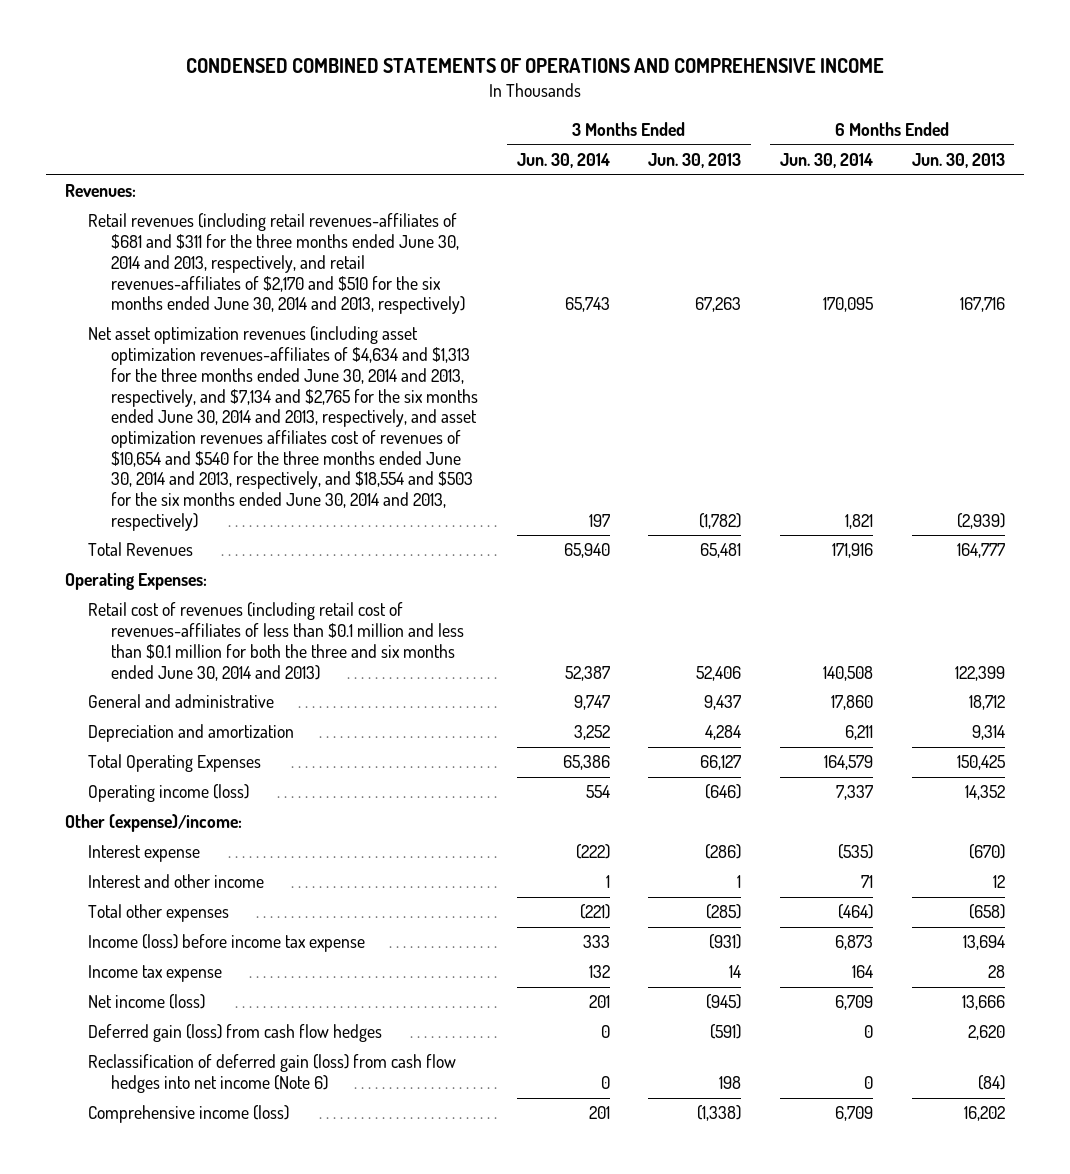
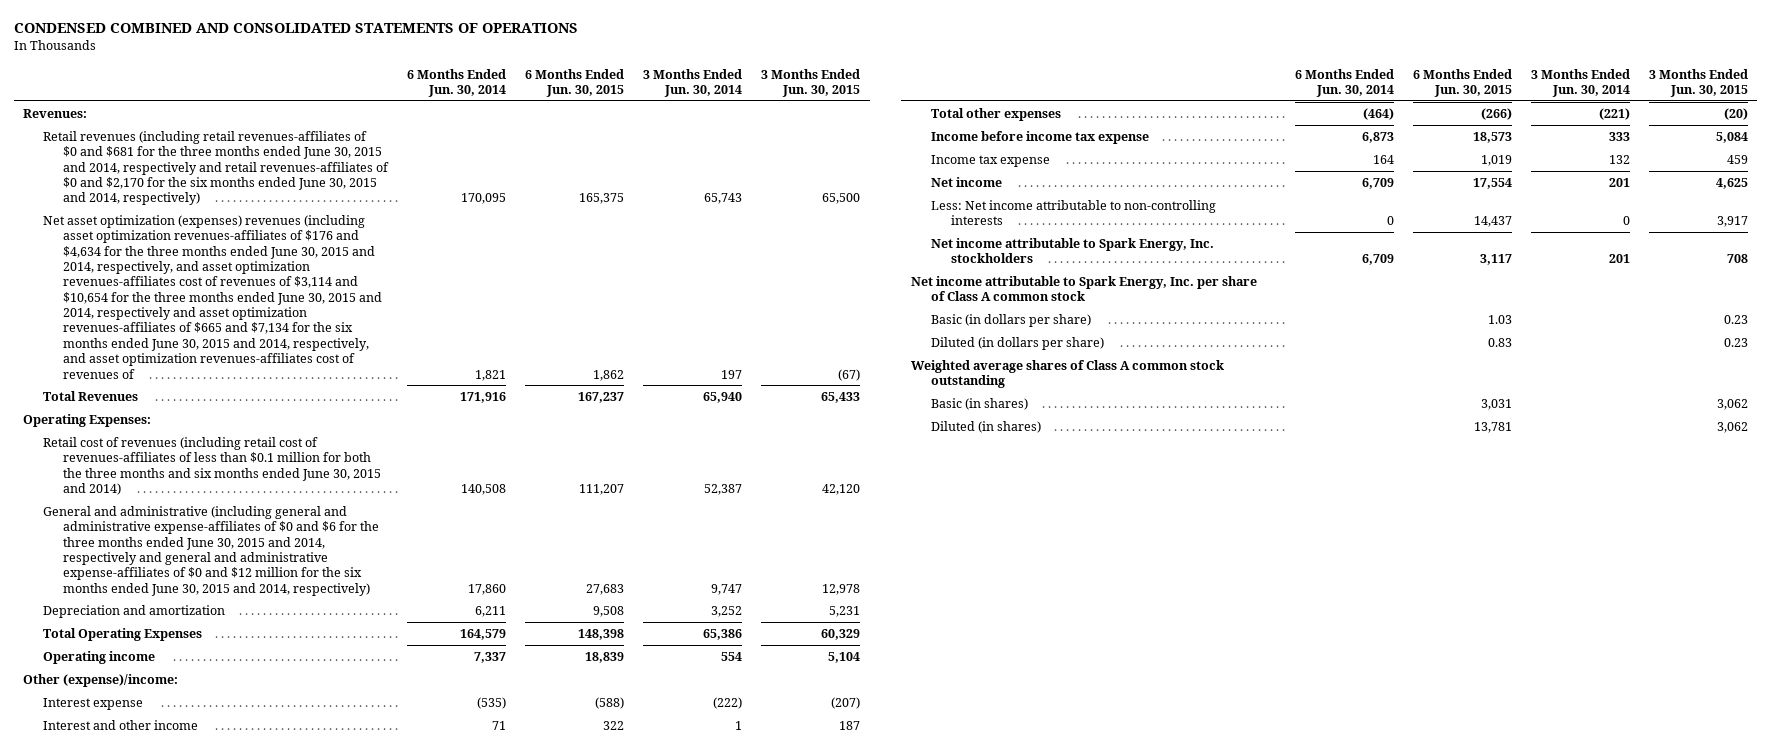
- CONDENSED COMBINED STATEMENTS OF OPERATIONS AND COMPREHENSIVE INCOME
+ CONDENSED COMBINED AND CONSOLIDATED STATEMENTS OF OPERATIONS
- | 3 Months Ended Jun. 30, 2014 | 3 Months Ended Jun. 30, 2013 | 6 Months Ended Jun. 30, 2014 | 6 Months Ended Jun. 30, 2013
+ | 6 Months Ended Jun. 30, 2014 | 6 Months Ended Jun. 30, 2015 | 3 Months Ended Jun. 30, 2014 | 3 Months Ended Jun. 30, 2015
- Retail revenues (including retail revenues-affiliates of $681 and $311 for the three months ended June 30, 2014 and 2013, respectively, and retail revenues-affiliates of $2,170 and $510 for the six months ended June 30, 2014 and 2013, respectively) | 65,743 | 67,263 | 170,095 | 167,716
- Net asset optimization revenues (including asset optimization revenues-affiliates of $4,634 and $1,313 for the three months ended June 30, 2014 and 2013, respectively, and $7,134 and $2,765 for the six months ended June 30, 2014 and 2013, respectively, and asset optimization revenues affiliates cost of revenues of $10,654 and $540 for the three months ended June 30, 2014 and 2013, respectively, and $18,554 and $503 for the six months ended June 30, 2014 and 2013, respectively) | 197 | (1,782) | 1,821 | (2,939)
+ Retail revenues (including retail revenues-affiliates of $0 and $681 for the three months ended June 30, 2015 and 2014, respectively and retail revenues-affiliates of $0 and $2,170 for the six months ended June 30, 2015 and 2014, respectively) | 170,095 | 165,375 | 65,743 | 65,500
+ Net asset optimization (expenses) revenues (including asset optimization revenues-affiliates of $176 and $4,634 for the three months ended June 30, 2015 and 2014, respectively, and asset optimization revenues-affiliates cost of revenues of $3,114 and $10,654 for the three months ended June 30, 2015 and 2014, respectively and asset optimization revenues-affiliates of $665 and $7,134 for the six months ended June 30, 2015 and 2014, respectively, and asset optimization revenues-affiliates cost of revenues of | 1,821 | 1,862 | 197 | (67)
- Retail cost of revenues (including retail cost of revenues-affiliates of less than $0.1 million and less than $0.1 million for both the three and six months ended June 30, 2014 and 2013) | 52,387 | 52,406 | 140,508 | 122,399
- General and administrative | 9,747 | 9,437 | 17,860 | 18,712
+ Retail cost of revenues (including retail cost of revenues-affiliates of less than $0.1 million for both the three months and six months ended June 30, 2015 and 2014) | 140,508 | 111,207 | 52,387 | 42,120
+ General and administrative (including general and administrative expense-affiliates of $0 and $6 for the three months ended June 30, 2015 and 2014, respectively and general and administrative expense-affiliates of $0 and $12 million for the six months ended June 30, 2015 and 2014, respectively) | 17,860 | 27,683 | 9,747 | 12,978
- Operating income (loss) | 554 | (646) | 7,337 | 14,352
+ Operating income | 7,337 | 18,839 | 554 | 5,104
- Income (loss) before income tax expense | 333 | (931) | 6,873 | 13,694
+ Income before income tax expense | 6,873 | 18,573 | 333 | 5,084
- Net income (loss) | 201 | (945) | 6,709 | 13,666
- Deferred gain (loss) from cash flow hedges | 0 | (591) | 0 | 2,620
- Reclassification of deferred gain (loss) from cash flow hedges into net income (Note 6) | 0 | 198 | 0 | (84)
- Comprehensive income (loss) | 201 | (1,338) | 6,709 | 16,202
+ Net income | 6,709 | 17,554 | 201 | 4,625
+ Less: Net income attributable to non-controlling interests | 0 | 14,437 | 0 | 3,917
+ Net income attributable to Spark Energy, Inc. stockholders | 6,709 | 3,117 | 201 | 708
+ Net income attributable to Spark Energy, Inc. per share of Class A common stock
+ Basic (in dollars per share) | | 1.03 | | 0.23
+ Diluted (in dollars per share) | | 0.83 | | 0.23
+ Weighted average shares of Class A common stock outstanding
+ Basic (in shares) | | 3,031 | | 3,062
+ Diluted (in shares) | | 13,781 | | 3,062

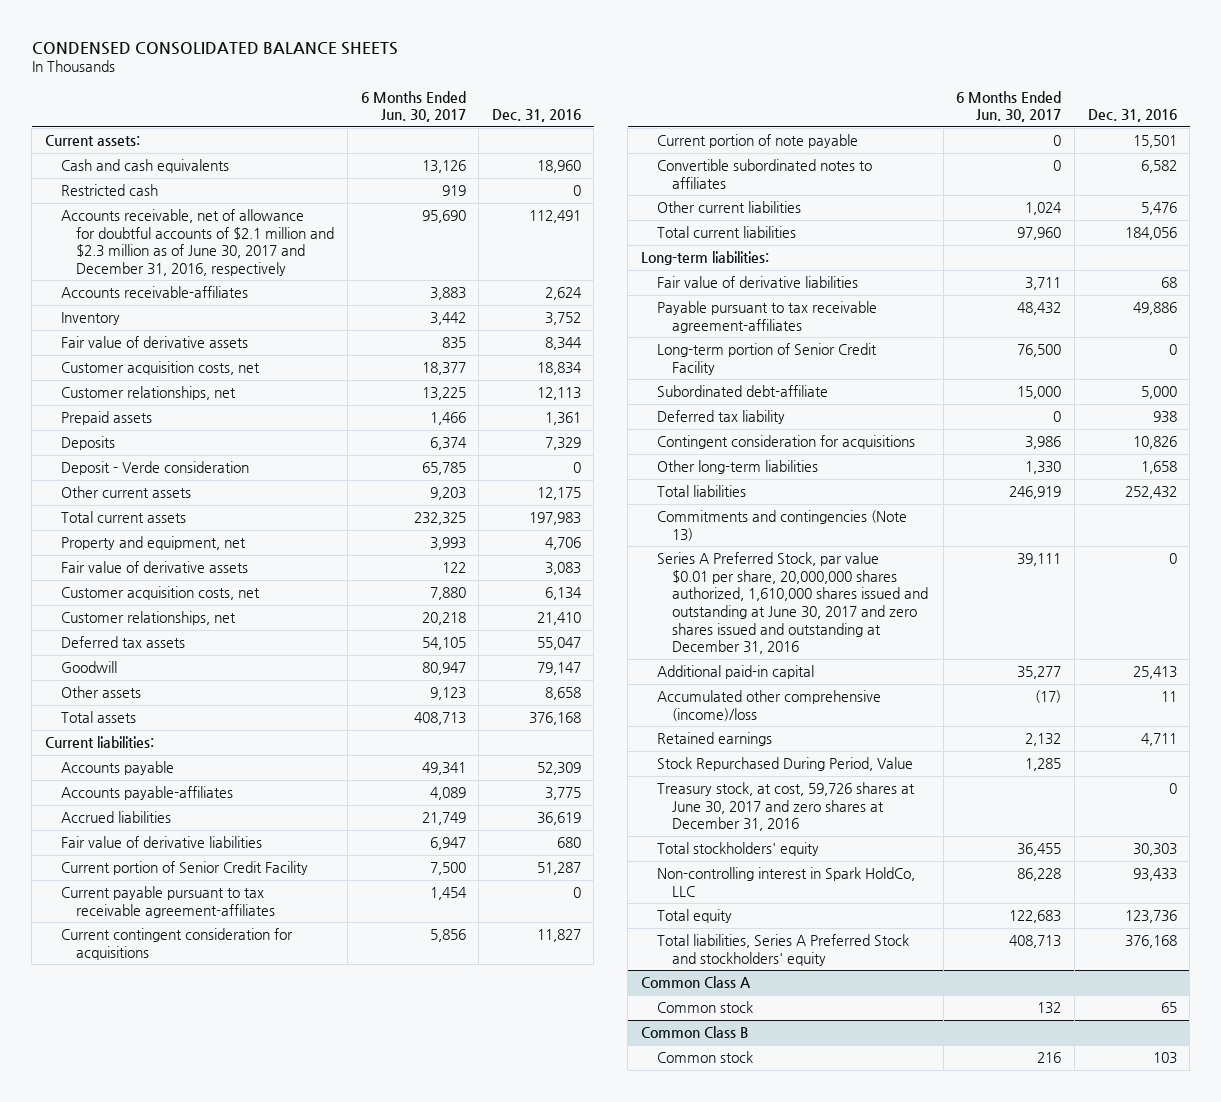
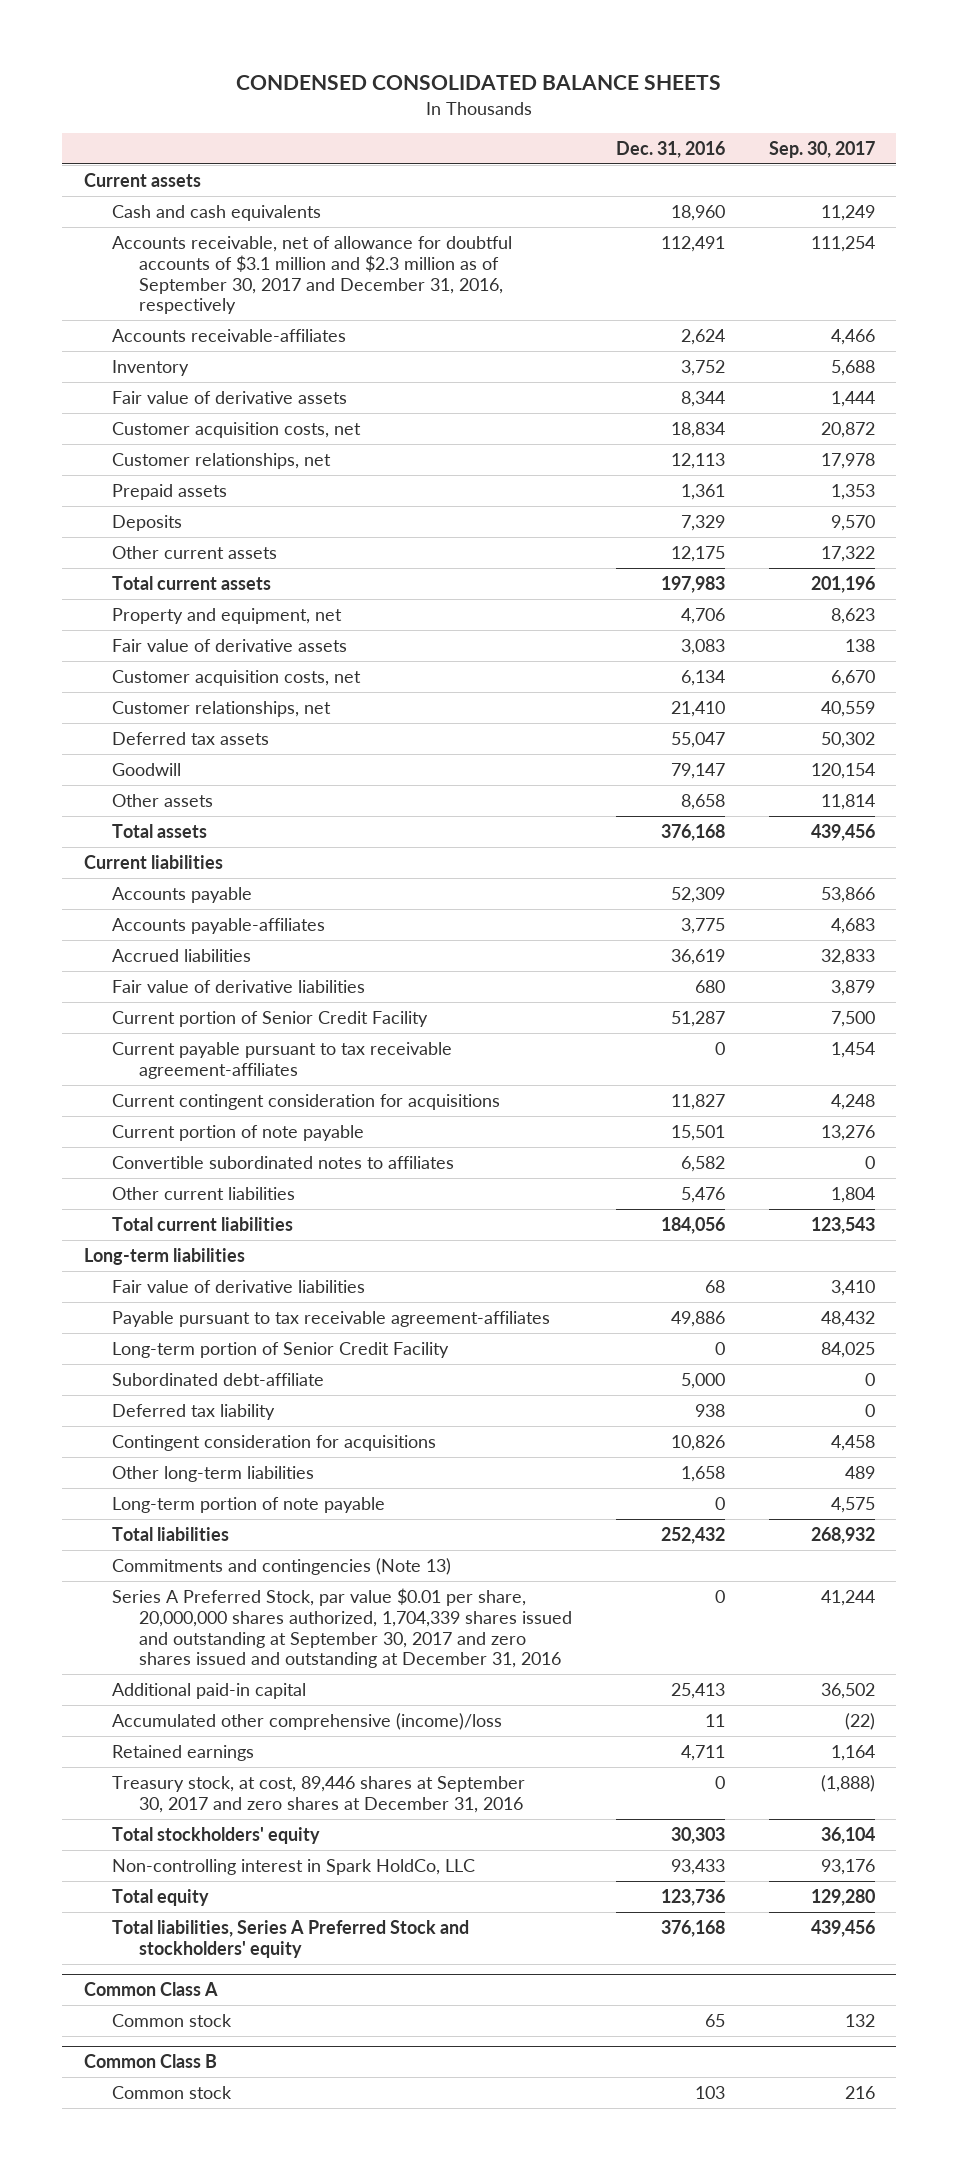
- | 6 Months Ended Jun. 30, 2017 | Dec. 31, 2016
+ | Dec. 31, 2016 | Sep. 30, 2017
- Current assets:
+ Current assets
- Restricted cash | 919 | 0
- Accounts receivable, net of allowance for doubtful accounts of $2.1 million and $2.3 million as of June 30, 2017 and December 31, 2016, respectively | 95,690 | 112,491
+ Accounts receivable, net of allowance for doubtful accounts of $3.1 million and $2.3 million as of September 30, 2017 and December 31, 2016, respectively | 112,491 | 111,254
- Deposit - Verde consideration | 65,785 | 0
- Current liabilities:
+ Current liabilities
- Long-term liabilities:
+ Long-term liabilities
+ Long-term portion of note payable | 0 | 4,575
- Series A Preferred Stock, par value $0.01 per share, 20,000,000 shares authorized, 1,610,000 shares issued and outstanding at June 30, 2017 and zero shares issued and outstanding at December 31, 2016 | 39,111 | 0
+ Series A Preferred Stock, par value $0.01 per share, 20,000,000 shares authorized, 1,704,339 shares issued and outstanding at September 30, 2017 and zero shares issued and outstanding at December 31, 2016 | 0 | 41,244
- Stock Repurchased During Period, Value | 1,285 |
- Treasury stock, at cost, 59,726 shares at June 30, 2017 and zero shares at December 31, 2016 | | 0
+ Treasury stock, at cost, 89,446 shares at September 30, 2017 and zero shares at December 31, 2016 | 0 | (1,888)

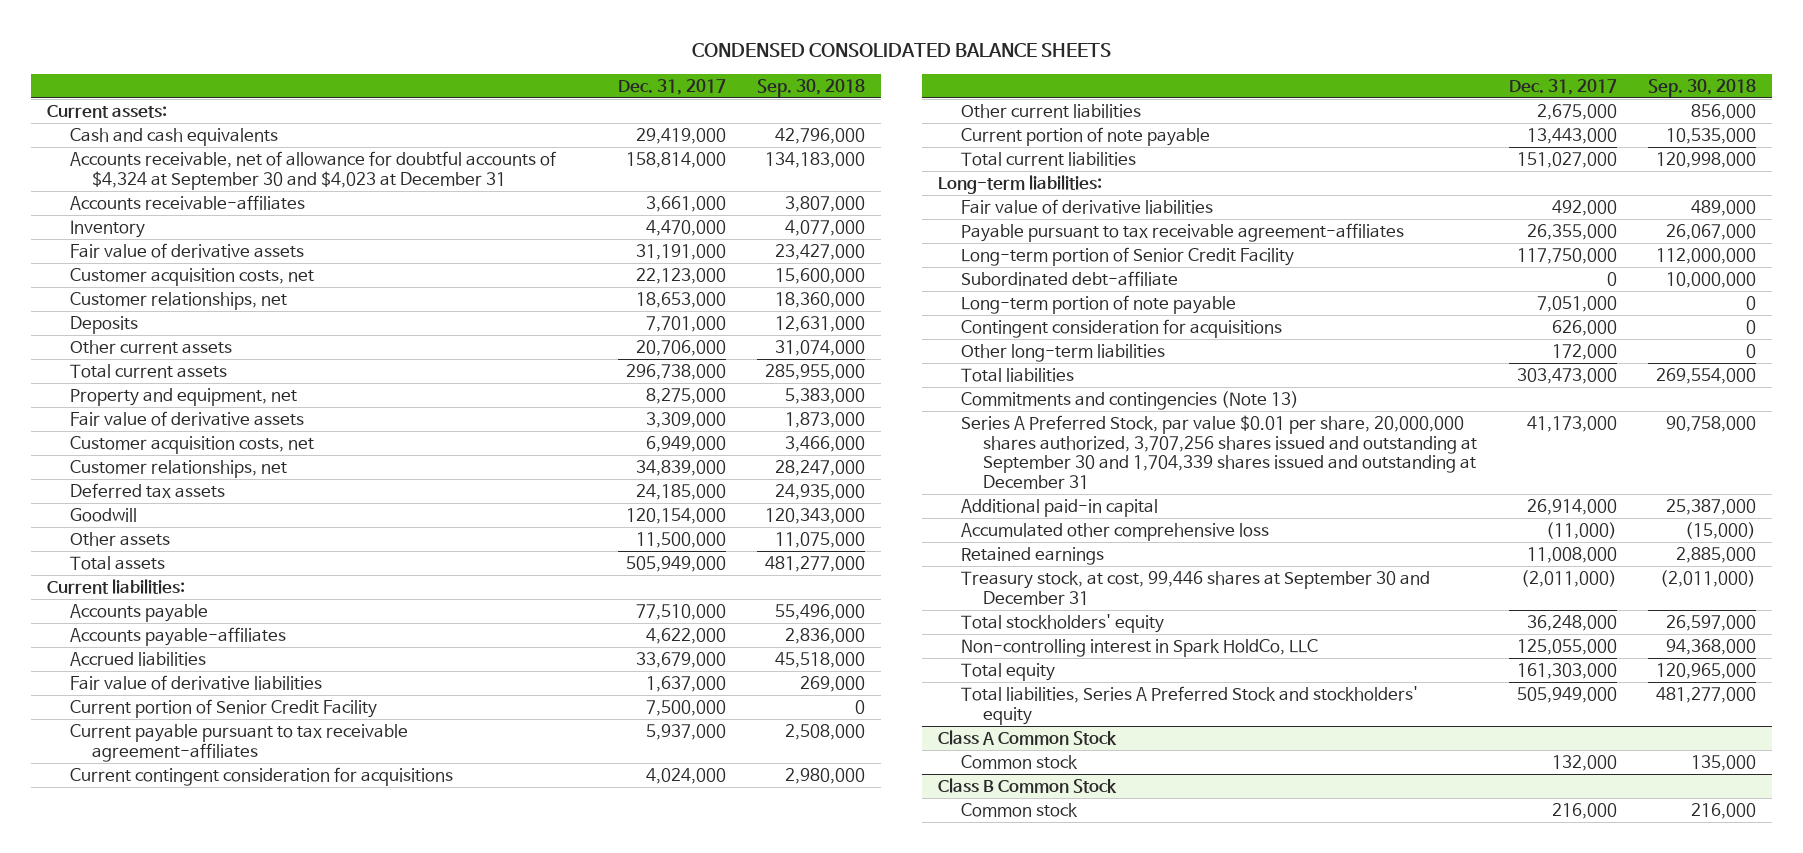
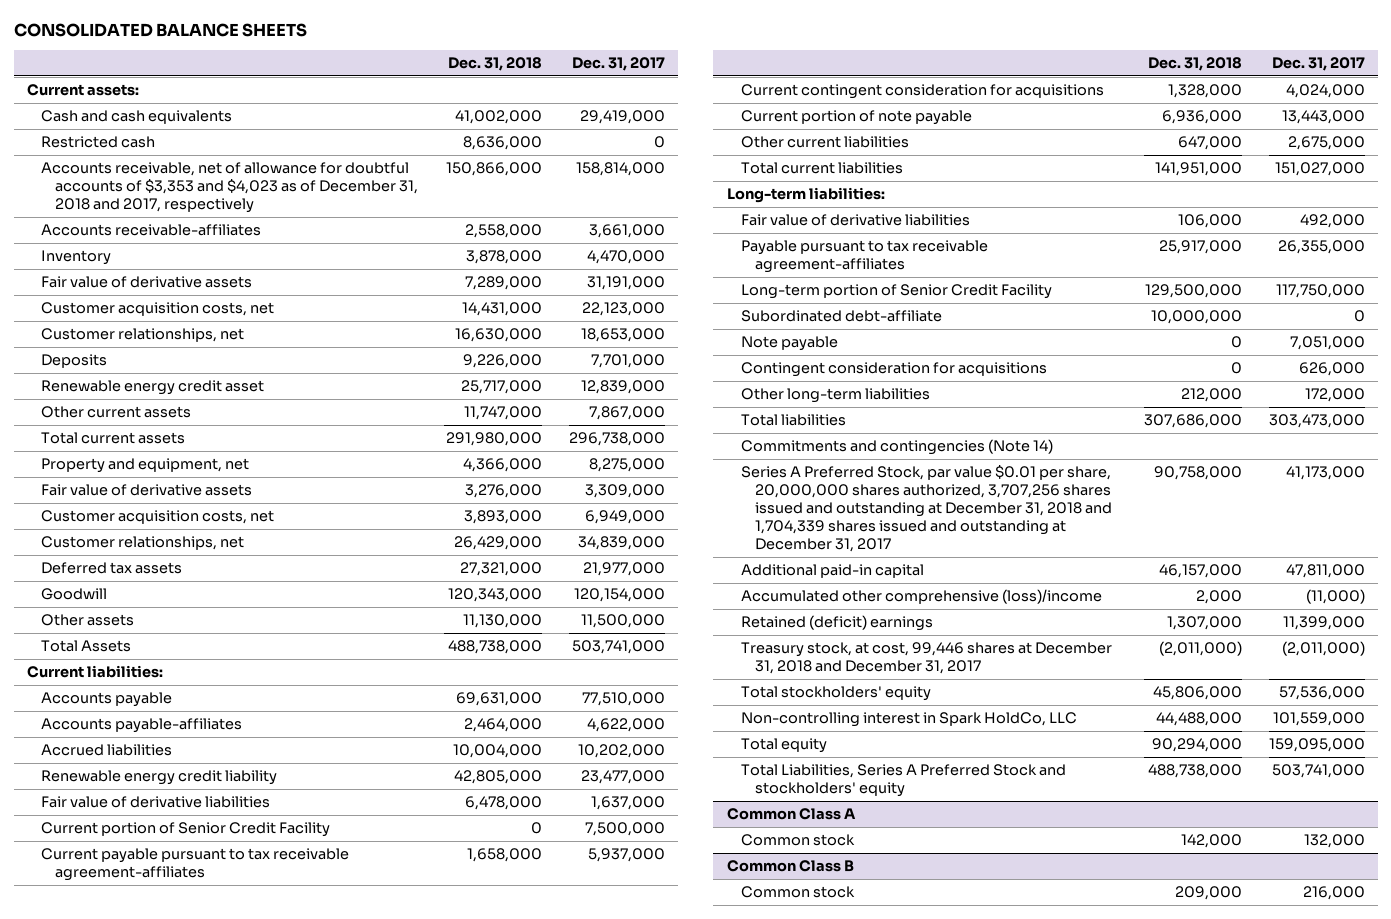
- CONDENSED CONSOLIDATED BALANCE SHEETS
+ CONSOLIDATED BALANCE SHEETS
- | Dec. 31, 2017 | Sep. 30, 2018
+ | Dec. 31, 2018 | Dec. 31, 2017
- Accounts receivable, net of allowance for doubtful accounts of $4,324 at September 30 and $4,023 at December 31 | 158,814,000 | 134,183,000
+ Restricted cash | 8,636,000 | 0
+ Accounts receivable, net of allowance for doubtful accounts of $3,353 and $4,023 as of December 31, 2018 and 2017, respectively | 150,866,000 | 158,814,000
- Other current assets | 20,706,000 | 31,074,000
+ Renewable energy credit asset | 25,717,000 | 12,839,000
+ Other current assets | 11,747,000 | 7,867,000
- Deferred tax assets | 24,185,000 | 24,935,000
+ Deferred tax assets | 27,321,000 | 21,977,000
- Total assets | 505,949,000 | 481,277,000
+ Total Assets | 488,738,000 | 503,741,000
- Accrued liabilities | 33,679,000 | 45,518,000
+ Accrued liabilities | 10,004,000 | 10,202,000
+ Renewable energy credit liability | 42,805,000 | 23,477,000
moved down: Other current liabilities | 647,000 | 2,675,000
- Long-term portion of note payable | 7,051,000 | 0
+ Note payable | 0 | 7,051,000
- Commitments and contingencies (Note 13)
- Series A Preferred Stock, par value $0.01 per share, 20,000,000 shares authorized, 3,707,256 shares issued and outstanding at September 30 and 1,704,339 shares issued and outstanding at December 31 | 41,173,000 | 90,758,000
- Additional paid-in capital | 26,914,000 | 25,387,000
- Accumulated other comprehensive loss | (11,000) | (15,000)
- Retained earnings | 11,008,000 | 2,885,000
- Treasury stock, at cost, 99,446 shares at September 30 and December 31 | (2,011,000) | (2,011,000)
- Total stockholders' equity | 36,248,000 | 26,597,000
- Non-controlling interest in Spark HoldCo, LLC | 125,055,000 | 94,368,000
- Total equity | 161,303,000 | 120,965,000
- Total liabilities, Series A Preferred Stock and stockholders' equity | 505,949,000 | 481,277,000
- Class A Common Stock
+ Commitments and contingencies (Note 14)
+ Series A Preferred Stock, par value $0.01 per share, 20,000,000 shares authorized, 3,707,256 shares issued and outstanding at December 31, 2018 and 1,704,339 shares issued and outstanding at December 31, 2017 | 90,758,000 | 41,173,000
+ Additional paid-in capital | 46,157,000 | 47,811,000
+ Accumulated other comprehensive (loss)/income | 2,000 | (11,000)
+ Retained (deficit) earnings | 1,307,000 | 11,399,000
+ Treasury stock, at cost, 99,446 shares at December 31, 2018 and December 31, 2017 | (2,011,000) | (2,011,000)
+ Total stockholders' equity | 45,806,000 | 57,536,000
+ Non-controlling interest in Spark HoldCo, LLC | 44,488,000 | 101,559,000
+ Total equity | 90,294,000 | 159,095,000
+ Total Liabilities, Series A Preferred Stock and stockholders' equity | 488,738,000 | 503,741,000
+ Common Class A
- Class B Common Stock
+ Common Class B

